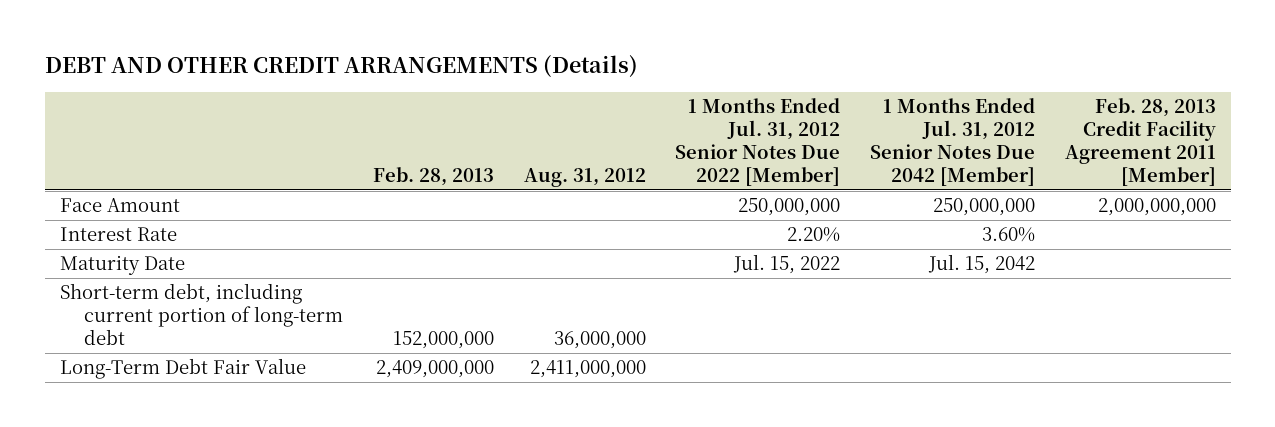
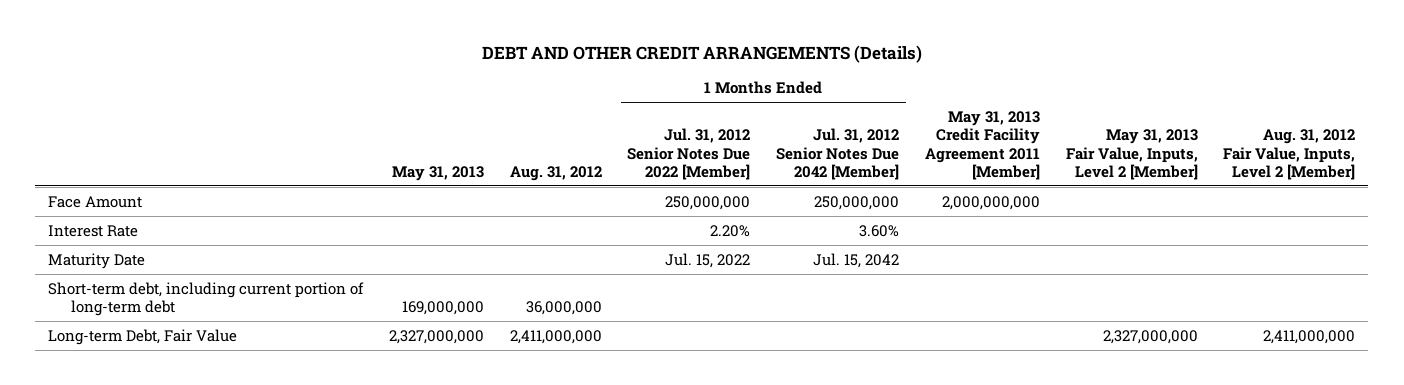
- | Feb. 28, 2013 | Aug. 31, 2012 | 1 Months Ended Jul. 31, 2012 Senior Notes Due 2022 [Member] | 1 Months Ended Jul. 31, 2012 Senior Notes Due 2042 [Member] | Feb. 28, 2013 Credit Facility Agreement 2011 [Member]
+ | May 31, 2013 | Aug. 31, 2012 | 1 Months Ended Jul. 31, 2012 Senior Notes Due 2022 [Member] | 1 Months Ended Jul. 31, 2012 Senior Notes Due 2042 [Member] | May 31, 2013 Credit Facility Agreement 2011 [Member] | May 31, 2013 Fair Value, Inputs, Level 2 [Member] | Aug. 31, 2012 Fair Value, Inputs, Level 2 [Member]
- Long-Term Debt Fair Value | 2,409,000,000 | 2,411,000,000 | | |
+ Long-term Debt, Fair Value | 2,327,000,000 | 2,411,000,000 | | | | 2,327,000,000 | 2,411,000,000

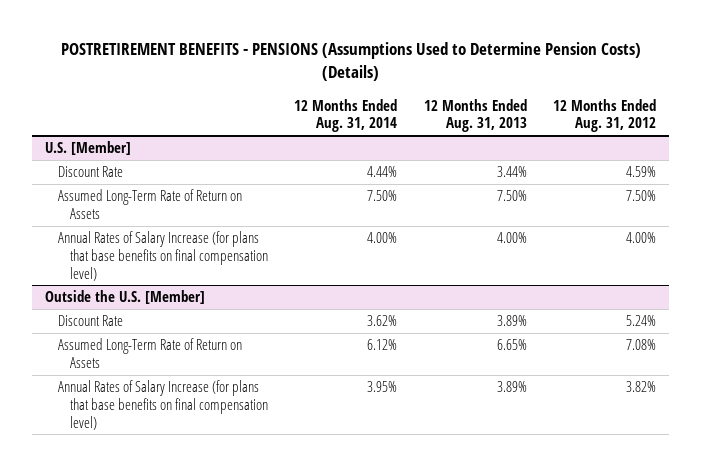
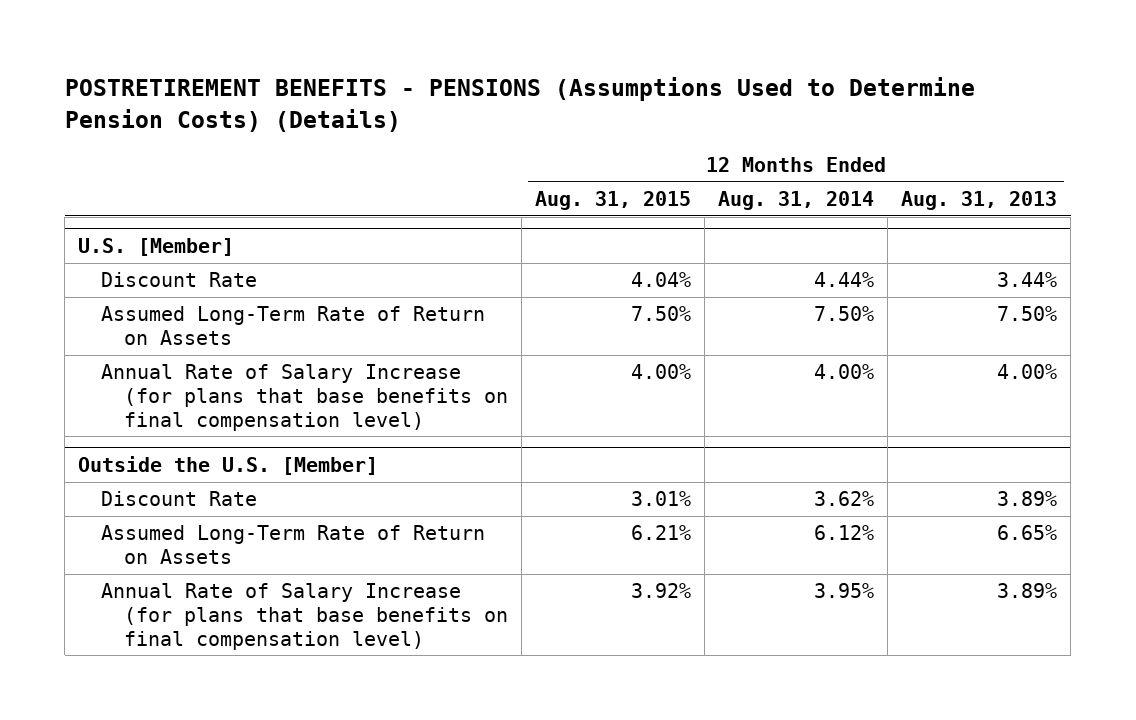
- | 12 Months Ended Aug. 31, 2014 | 12 Months Ended Aug. 31, 2013 | 12 Months Ended Aug. 31, 2012
+ | 12 Months Ended Aug. 31, 2015 | 12 Months Ended Aug. 31, 2014 | 12 Months Ended Aug. 31, 2013
@ U.S. [Member]
- Annual Rates of Salary Increase (for plans that base benefits on final compensation level) | 4.00% | 4.00% | 4.00%
+ Annual Rate of Salary Increase (for plans that base benefits on final compensation level) | 4.00% | 4.00% | 4.00%
@ Outside the U.S. [Member]
- Annual Rates of Salary Increase (for plans that base benefits on final compensation level) | 3.95% | 3.89% | 3.82%
+ Annual Rate of Salary Increase (for plans that base benefits on final compensation level) | 3.92% | 3.95% | 3.89%

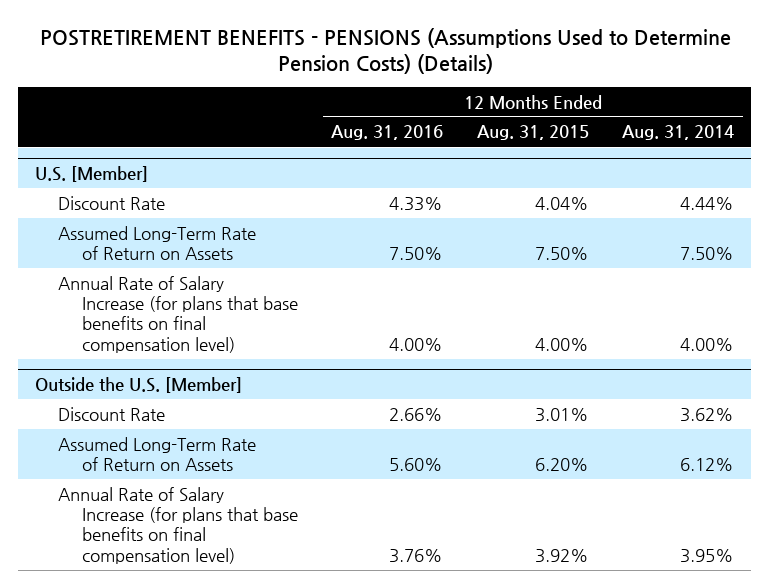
- | 12 Months Ended Aug. 31, 2015 | 12 Months Ended Aug. 31, 2014 | 12 Months Ended Aug. 31, 2013
+ | 12 Months Ended Aug. 31, 2016 | 12 Months Ended Aug. 31, 2015 | 12 Months Ended Aug. 31, 2014
@ Outside the U.S. [Member]
- Assumed Long-Term Rate of Return on Assets | 6.21% | 6.12% | 6.65%
+ Assumed Long-Term Rate of Return on Assets | 5.60% | 6.20% | 6.12%

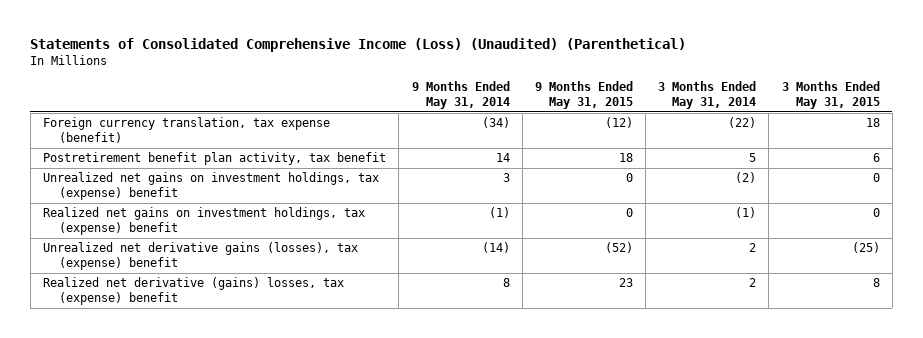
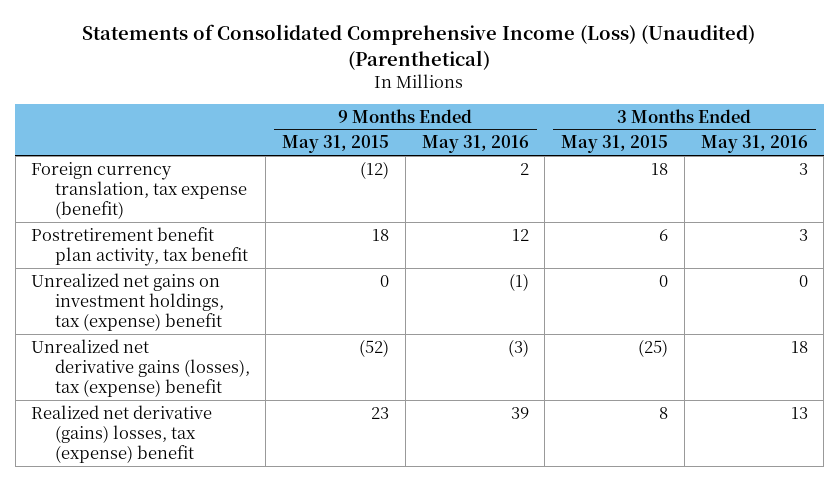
- | 9 Months Ended May 31, 2014 | 9 Months Ended May 31, 2015 | 3 Months Ended May 31, 2014 | 3 Months Ended May 31, 2015
+ | 9 Months Ended May 31, 2015 | 9 Months Ended May 31, 2016 | 3 Months Ended May 31, 2015 | 3 Months Ended May 31, 2016
- Realized net gains on investment holdings, tax (expense) benefit | (1) | 0 | (1) | 0

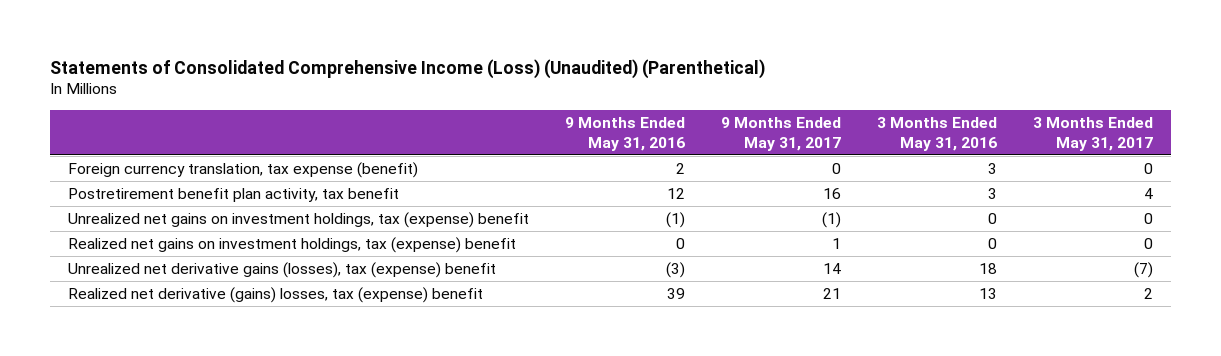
- | 9 Months Ended May 31, 2015 | 9 Months Ended May 31, 2016 | 3 Months Ended May 31, 2015 | 3 Months Ended May 31, 2016
+ | 9 Months Ended May 31, 2016 | 9 Months Ended May 31, 2017 | 3 Months Ended May 31, 2016 | 3 Months Ended May 31, 2017
+ Realized net gains on investment holdings, tax (expense) benefit | 0 | 1 | 0 | 0

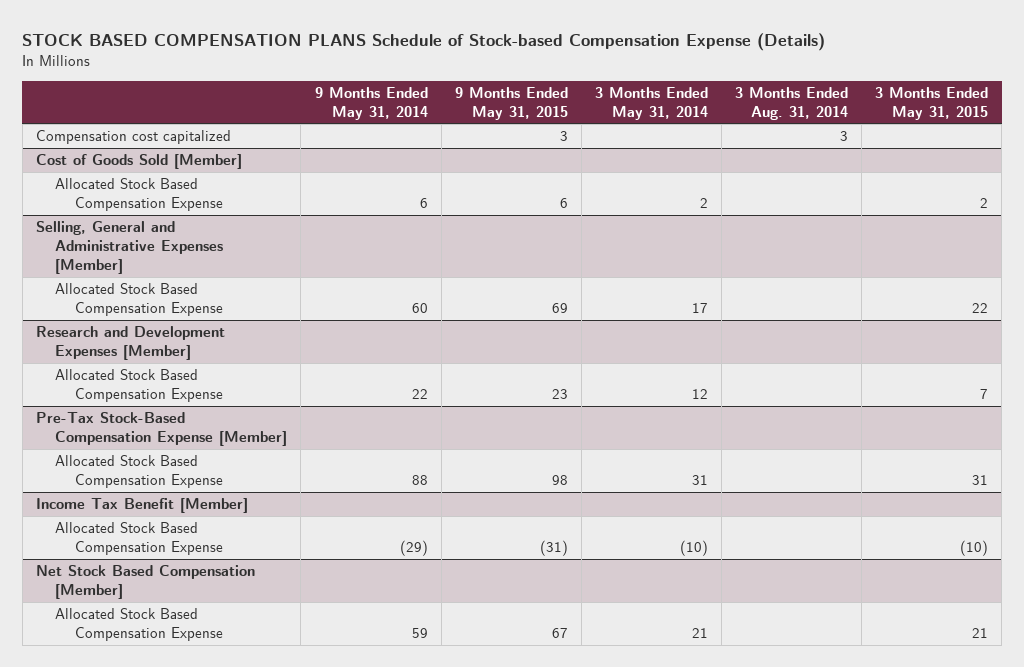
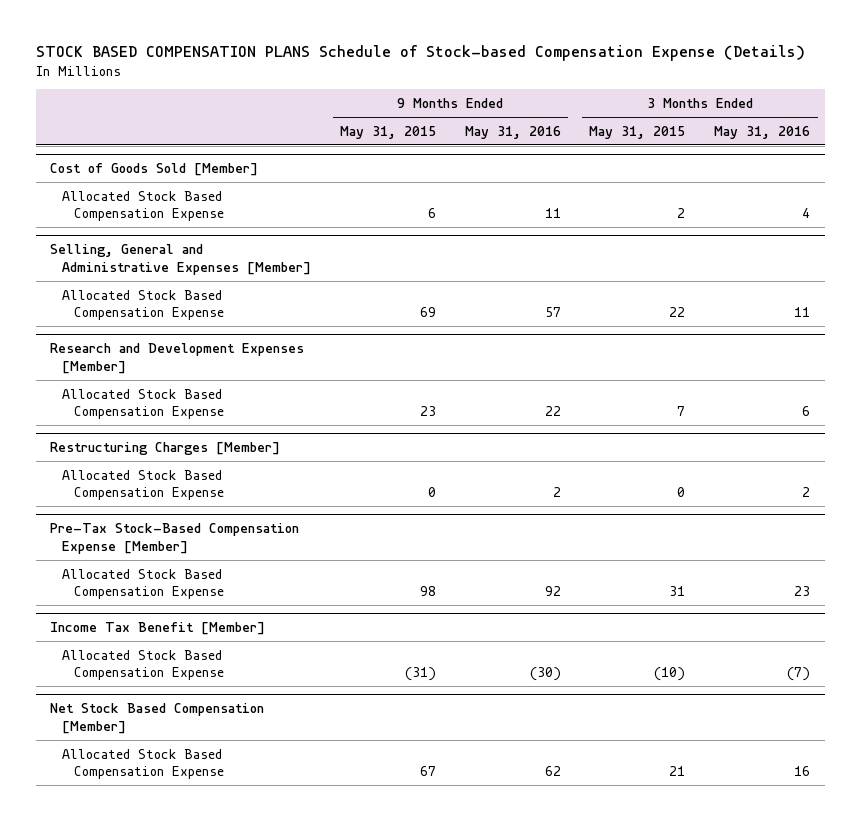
- | 9 Months Ended May 31, 2014 | 9 Months Ended May 31, 2015 | 3 Months Ended May 31, 2014 | 3 Months Ended Aug. 31, 2014 | 3 Months Ended May 31, 2015
+ | 9 Months Ended May 31, 2015 | 9 Months Ended May 31, 2016 | 3 Months Ended May 31, 2015 | 3 Months Ended May 31, 2016
- Compensation cost capitalized | | 3 | | 3 |
+ Restructuring Charges [Member]
+ Allocated Stock Based Compensation Expense | 0 | 2 | 0 | 2

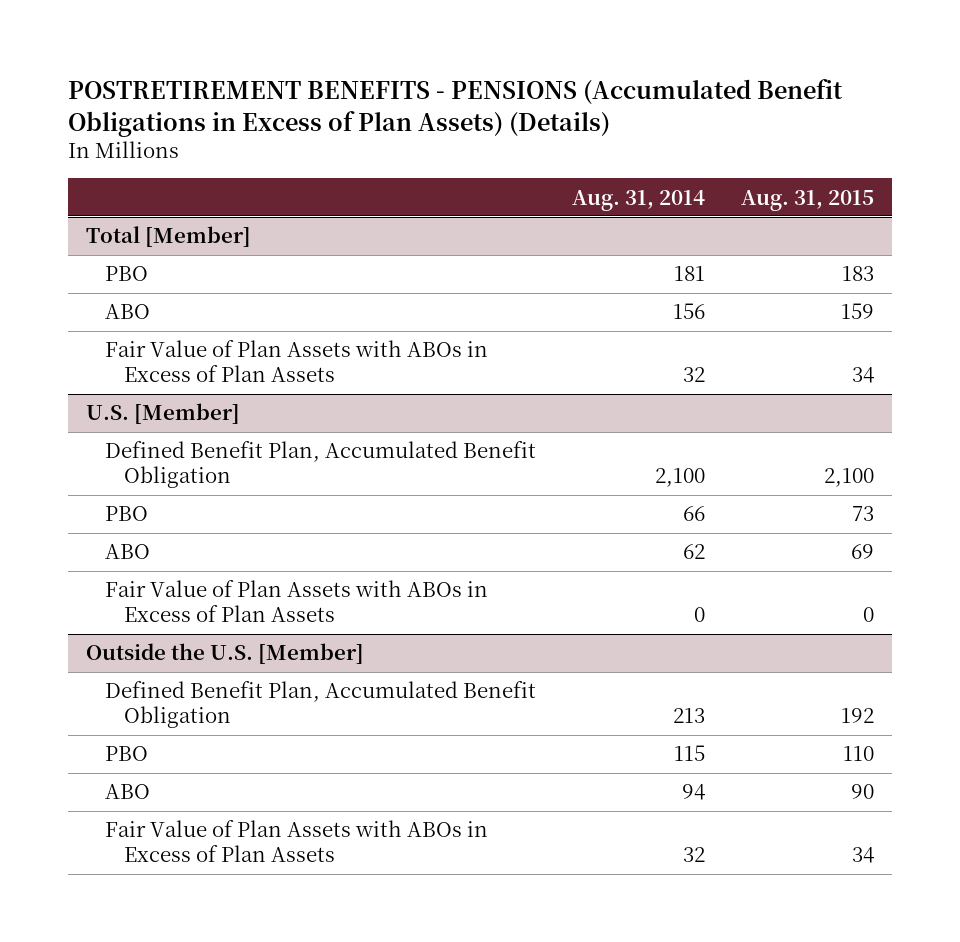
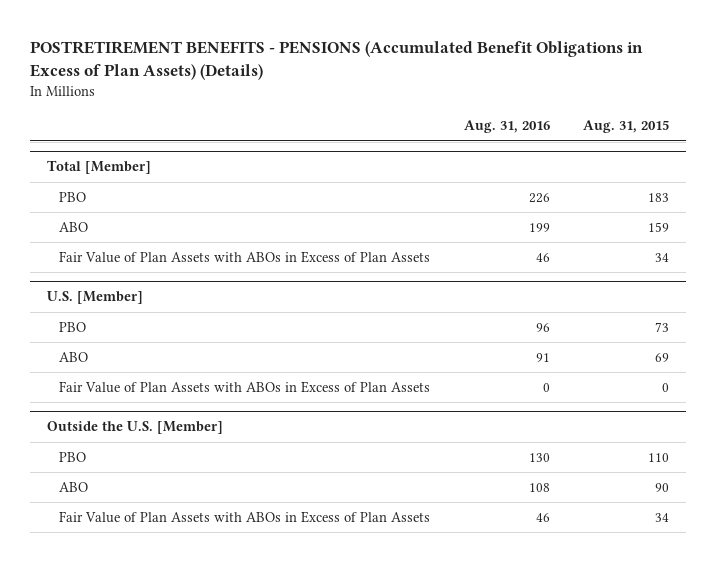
- | Aug. 31, 2014 | Aug. 31, 2015
+ | Aug. 31, 2016 | Aug. 31, 2015
@ U.S. [Member]
- Defined Benefit Plan, Accumulated Benefit Obligation | 2,100 | 2,100
@ Outside the U.S. [Member]
- Defined Benefit Plan, Accumulated Benefit Obligation | 213 | 192

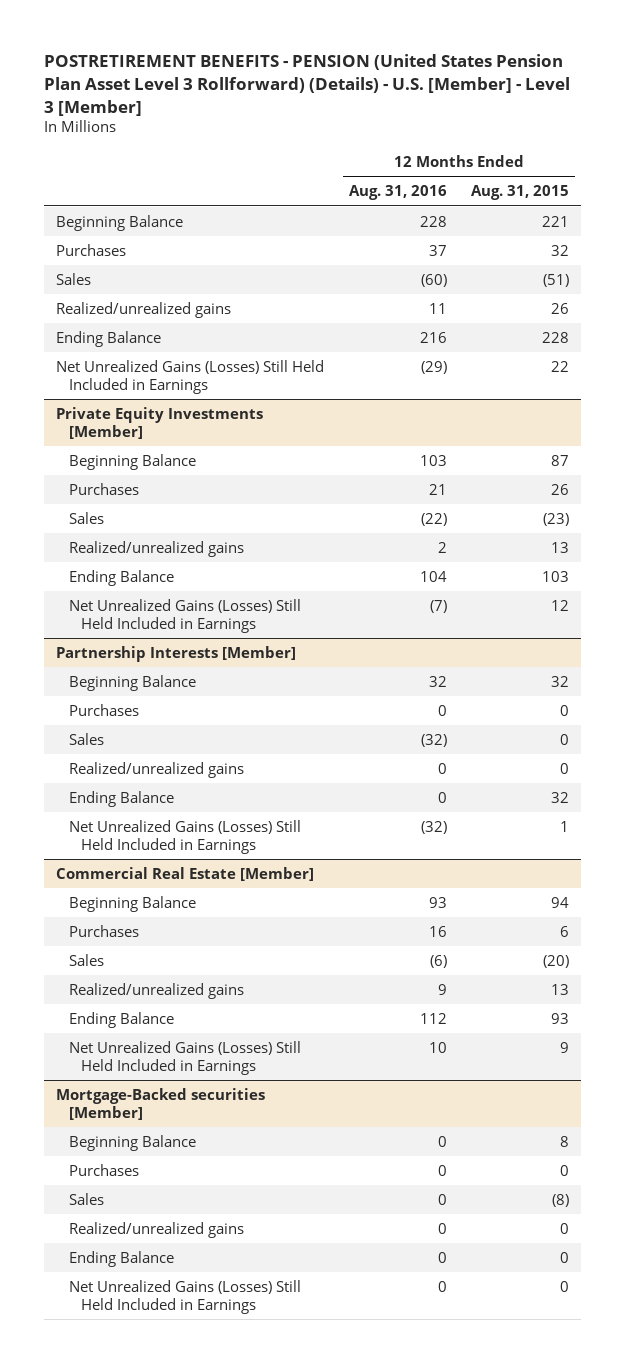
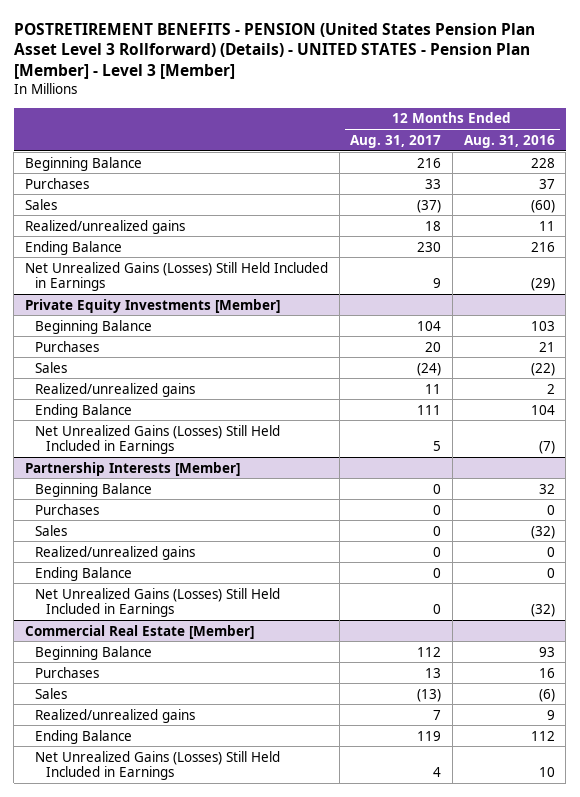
- POSTRETIREMENT BENEFITS - PENSION (United States Pension Plan Asset Level 3 Rollforward) (Details) - U.S. [Member] - Level 3 [Member]
+ POSTRETIREMENT BENEFITS - PENSION (United States Pension Plan Asset Level 3 Rollforward) (Details) - UNITED STATES - Pension Plan [Member] - Level 3 [Member]
- | 12 Months Ended Aug. 31, 2016 | 12 Months Ended Aug. 31, 2015
+ | 12 Months Ended Aug. 31, 2017 | 12 Months Ended Aug. 31, 2016
- Mortgage-Backed securities [Member]
- Beginning Balance | 0 | 8
- Purchases | 0 | 0
- Sales | 0 | (8)
- Realized/unrealized gains | 0 | 0
- Ending Balance | 0 | 0
- Net Unrealized Gains (Losses) Still Held Included in Earnings | 0 | 0

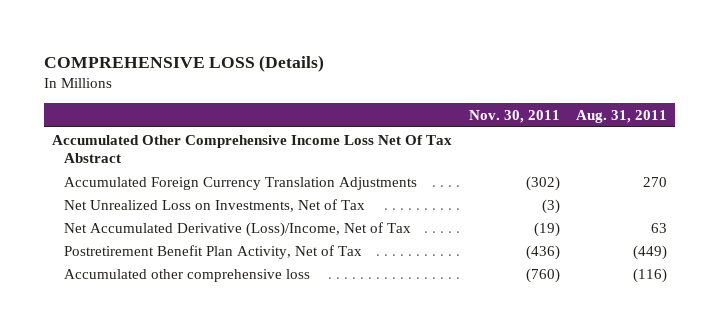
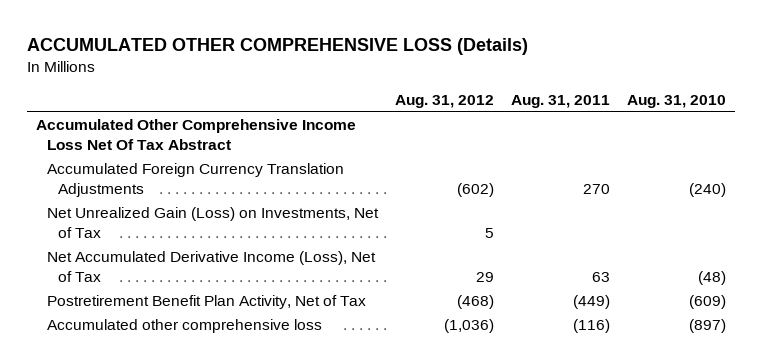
- COMPREHENSIVE LOSS (Details)
+ ACCUMULATED OTHER COMPREHENSIVE LOSS (Details)
- | Nov. 30, 2011 | Aug. 31, 2011
+ | Aug. 31, 2012 | Aug. 31, 2011 | Aug. 31, 2010
- Net Unrealized Loss on Investments, Net of Tax | (3) |
- Net Accumulated Derivative (Loss)/Income, Net of Tax | (19) | 63
+ Net Unrealized Gain (Loss) on Investments, Net of Tax | 5 | |
+ Net Accumulated Derivative Income (Loss), Net of Tax | 29 | 63 | (48)

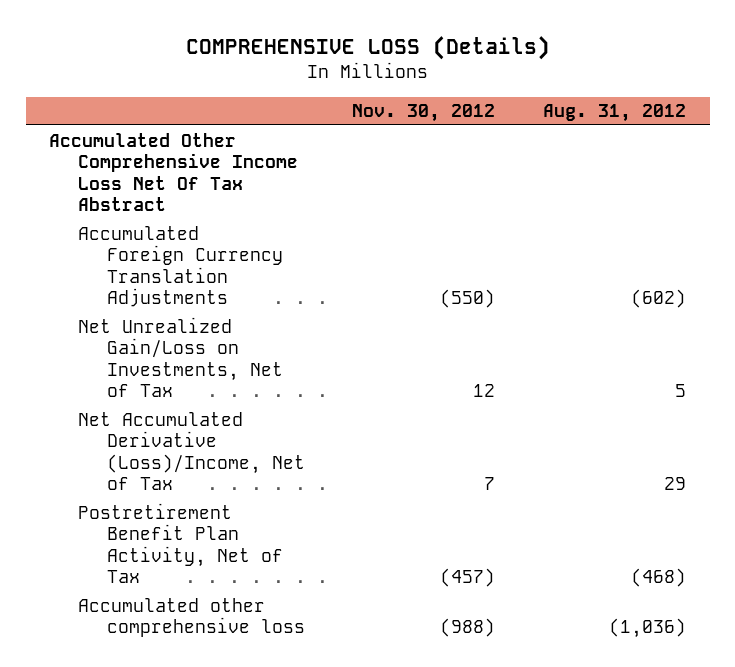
- ACCUMULATED OTHER COMPREHENSIVE LOSS (Details)
+ COMPREHENSIVE LOSS (Details)
- | Aug. 31, 2012 | Aug. 31, 2011 | Aug. 31, 2010
+ | Nov. 30, 2012 | Aug. 31, 2012
- Net Unrealized Gain (Loss) on Investments, Net of Tax | 5 | |
- Net Accumulated Derivative Income (Loss), Net of Tax | 29 | 63 | (48)
+ Net Unrealized Gain/Loss on Investments, Net of Tax | 12 | 5
+ Net Accumulated Derivative (Loss)/Income, Net of Tax | 7 | 29

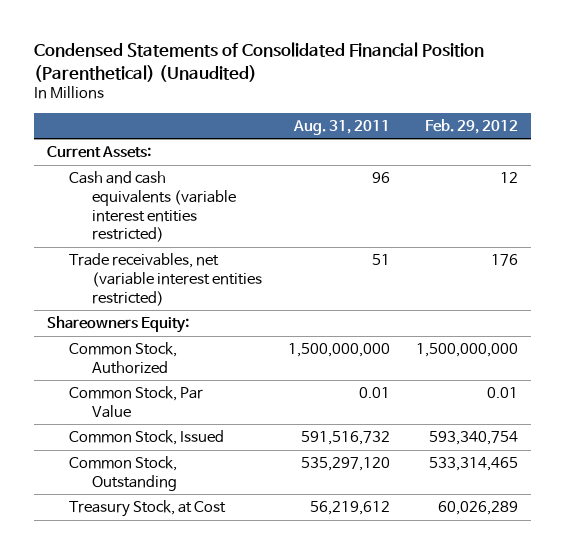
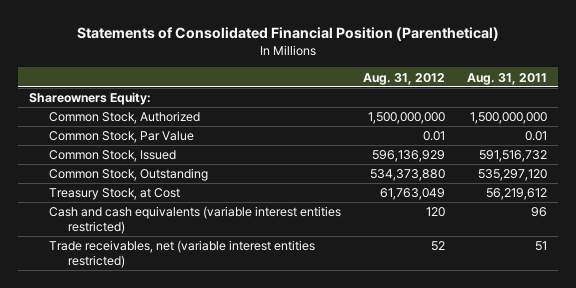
- Condensed Statements of Consolidated Financial Position (Parenthetical) (Unaudited)
+ Statements of Consolidated Financial Position (Parenthetical)
- | Aug. 31, 2011 | Feb. 29, 2012
+ | Aug. 31, 2012 | Aug. 31, 2011
- Current Assets:
moved down: Cash and cash equivalents (variable interest entities restricted) | 120 | 96
moved down: Trade receivables, net (variable interest entities restricted) | 52 | 51

